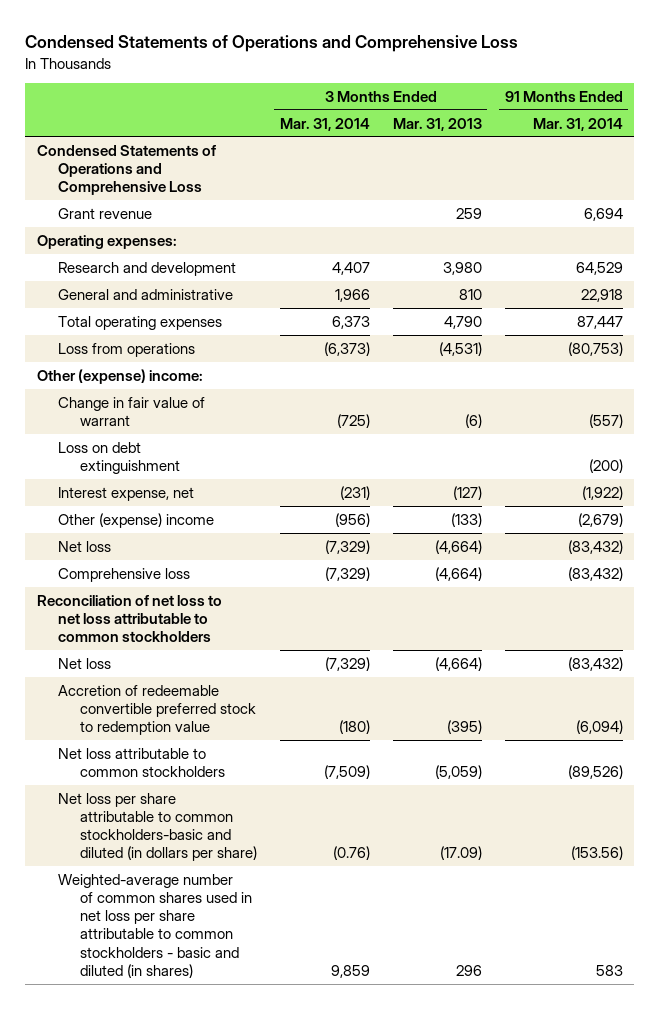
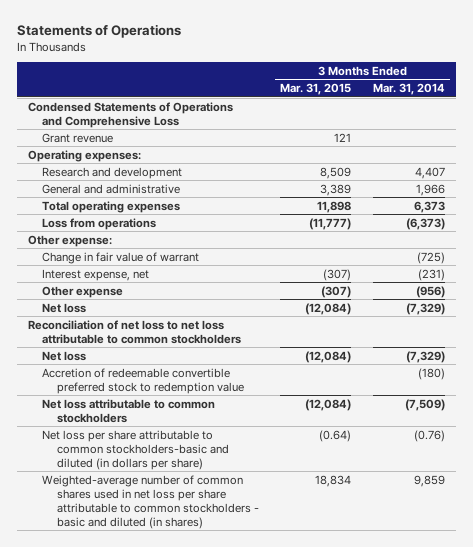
- Condensed Statements of Operations and Comprehensive Loss
+ Statements of Operations
- | 3 Months Ended Mar. 31, 2014 | 3 Months Ended Mar. 31, 2013 | 91 Months Ended Mar. 31, 2014
+ | 3 Months Ended Mar. 31, 2015 | 3 Months Ended Mar. 31, 2014
- Other (expense) income:
+ Other expense:
- Loss on debt extinguishment | | | (200)
- Other (expense) income | (956) | (133) | (2,679)
+ Other expense | (307) | (956)
- Comprehensive loss | (7,329) | (4,664) | (83,432)

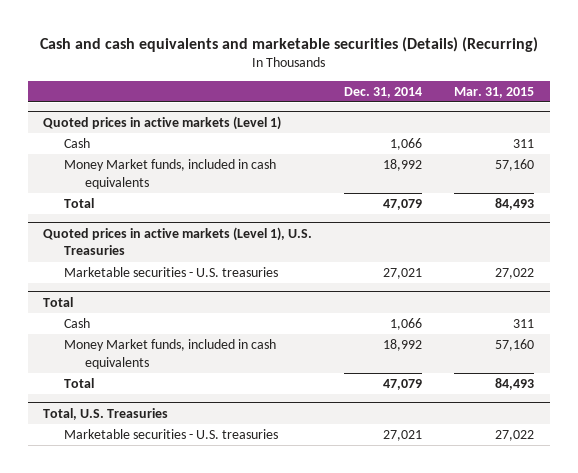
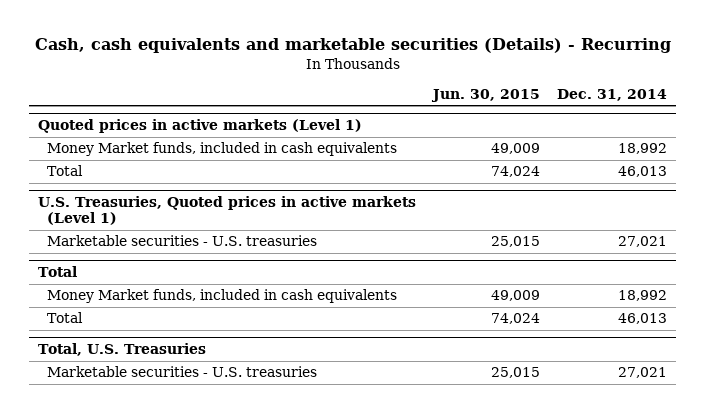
- Cash and cash equivalents and marketable securities (Details) (Recurring)
+ Cash, cash equivalents and marketable securities (Details) - Recurring
- | Dec. 31, 2014 | Mar. 31, 2015
+ | Jun. 30, 2015 | Dec. 31, 2014
@ Quoted prices in active markets (Level 1)
- Cash | 1,066 | 311
- Total | 47,079 | 84,493
- Quoted prices in active markets (Level 1), U.S. Treasuries
@ Quoted prices in active markets (Level 1)
+ Total | 74,024 | 46,013
+ U.S. Treasuries, Quoted prices in active markets (Level 1)
@ Total
- Cash | 1,066 | 311
- Total | 47,079 | 84,493
+ Total | 74,024 | 46,013

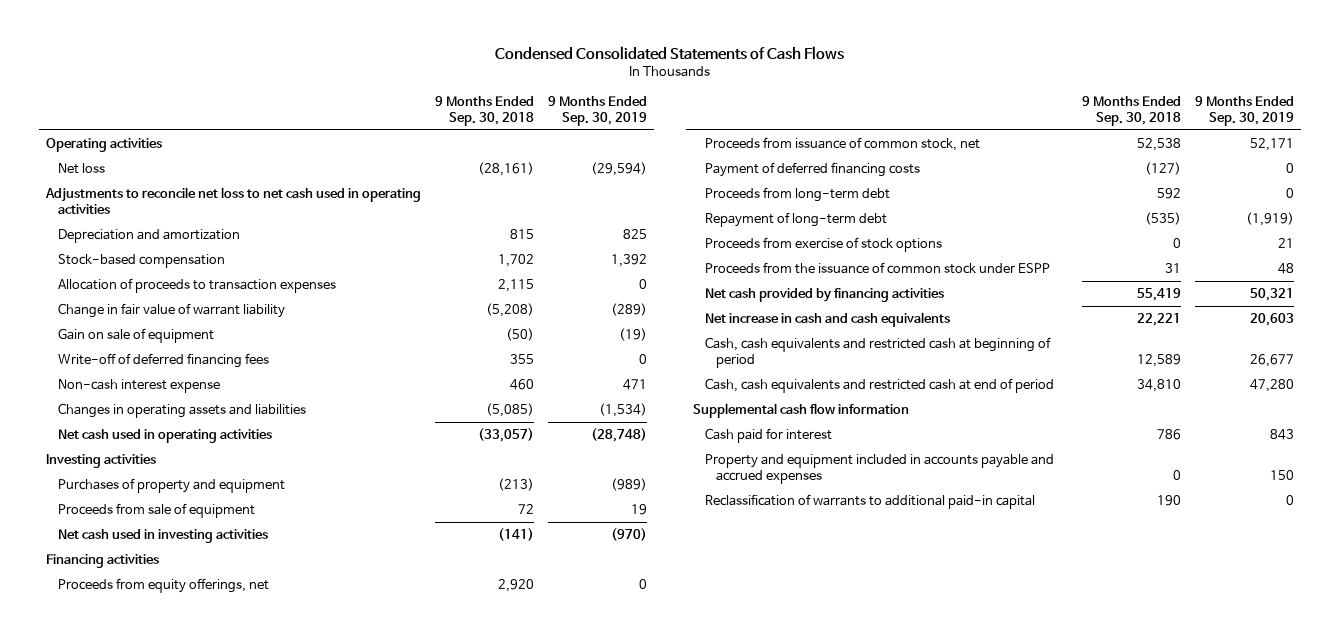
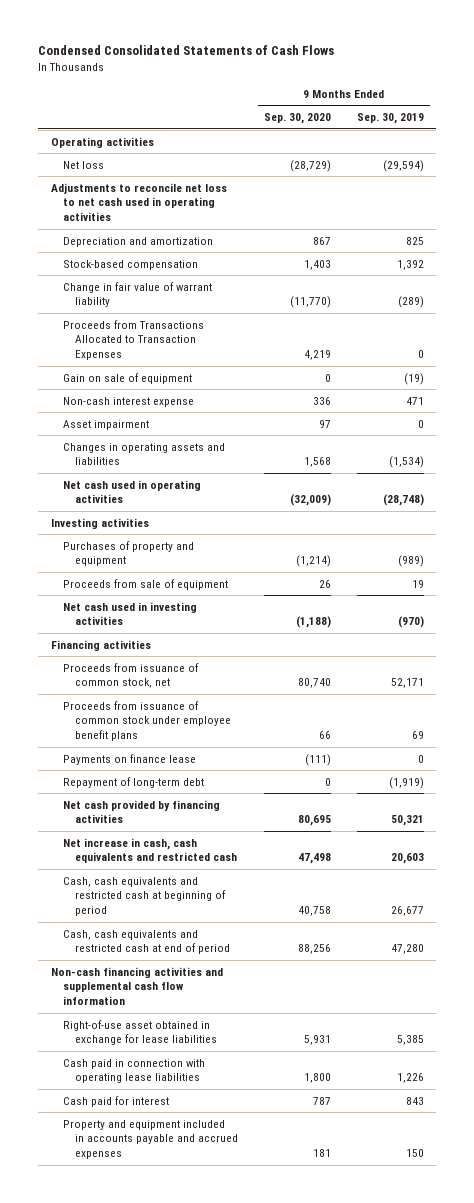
- | 9 Months Ended Sep. 30, 2018 | 9 Months Ended Sep. 30, 2019
+ | 9 Months Ended Sep. 30, 2020 | 9 Months Ended Sep. 30, 2019
- Allocation of proceeds to transaction expenses | 2,115 | 0
+ Proceeds from Transactions Allocated to Transaction Expenses | 4,219 | 0
- Write-off of deferred financing fees | 355 | 0
+ Asset impairment | 97 | 0
- Proceeds from equity offerings, net | 2,920 | 0
- Payment of deferred financing costs | (127) | 0
- Proceeds from long-term debt | 592 | 0
+ Proceeds from issuance of common stock under employee benefit plans | 66 | 69
+ Payments on finance lease | (111) | 0
- Proceeds from exercise of stock options | 0 | 21
- Proceeds from the issuance of common stock under ESPP | 31 | 48
- Net increase in cash and cash equivalents | 22,221 | 20,603
+ Net increase in cash, cash equivalents and restricted cash | 47,498 | 20,603
- Supplemental cash flow information
+ Non-cash financing activities and supplemental cash flow information
+ Right-of-use asset obtained in exchange for lease liabilities | 5,931 | 5,385
+ Cash paid in connection with operating lease liabilities | 1,800 | 1,226
- Reclassification of warrants to additional paid-in capital | 190 | 0

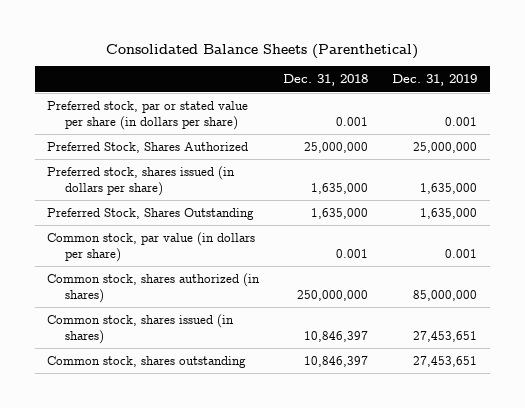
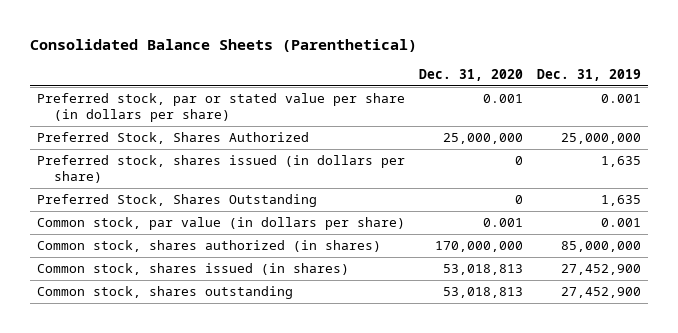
- | Dec. 31, 2018 | Dec. 31, 2019
+ | Dec. 31, 2020 | Dec. 31, 2019
- Preferred stock, shares issued (in dollars per share) | 1,635,000 | 1,635,000
- Preferred Stock, Shares Outstanding | 1,635,000 | 1,635,000
+ Preferred stock, shares issued (in dollars per share) | 0 | 1,635
+ Preferred Stock, Shares Outstanding | 0 | 1,635
- Common stock, shares issued (in shares) | 10,846,397 | 27,453,651
- Common stock, shares outstanding | 10,846,397 | 27,453,651
+ Common stock, shares issued (in shares) | 53,018,813 | 27,452,900
+ Common stock, shares outstanding | 53,018,813 | 27,452,900

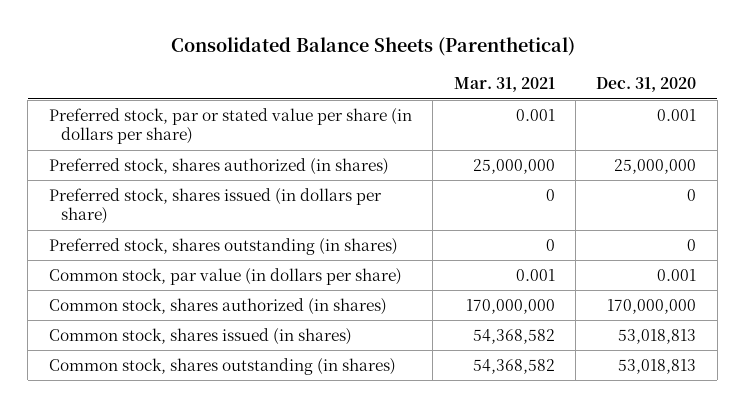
- | Dec. 31, 2020 | Dec. 31, 2019
+ | Mar. 31, 2021 | Dec. 31, 2020
- Preferred Stock, Shares Authorized | 25,000,000 | 25,000,000
+ Preferred stock, shares authorized (in shares) | 25,000,000 | 25,000,000
- Preferred Stock, Shares Outstanding | 0 | 1,635
+ Preferred stock, shares outstanding (in shares) | 0 | 0
- Common stock, shares outstanding | 53,018,813 | 27,452,900
+ Common stock, shares outstanding (in shares) | 54,368,582 | 53,018,813

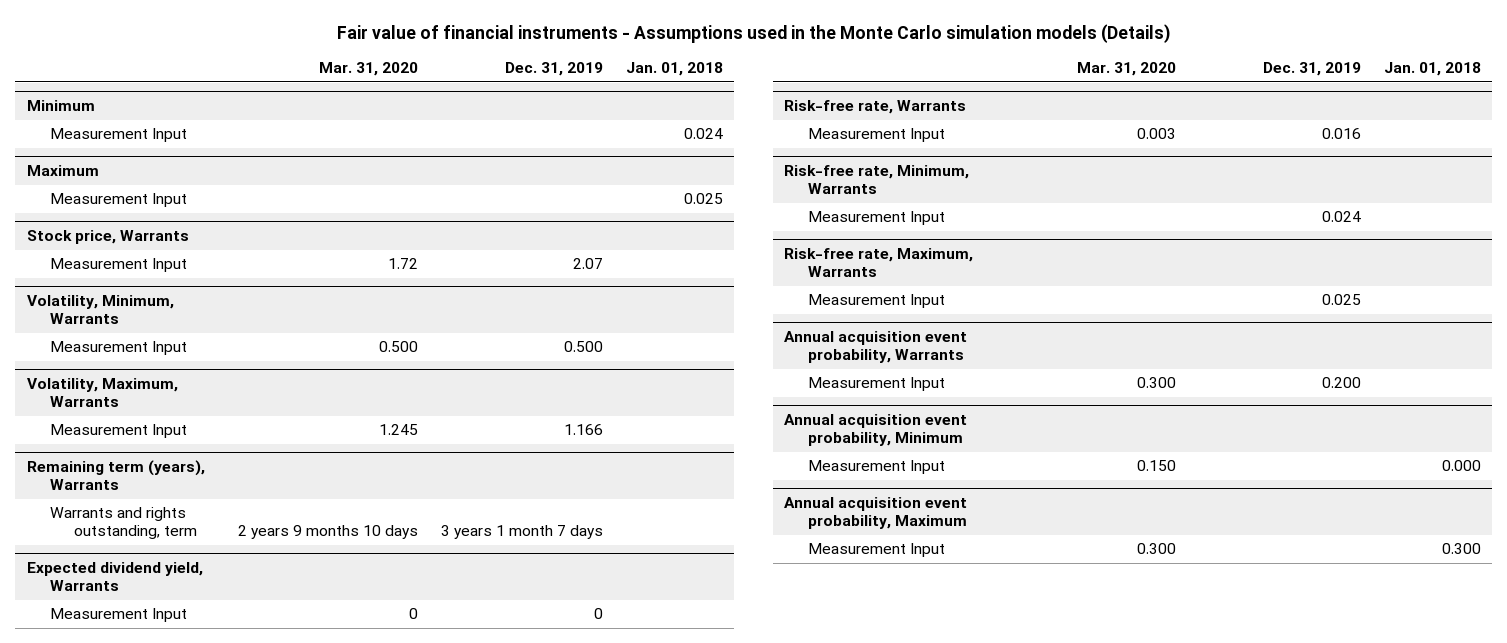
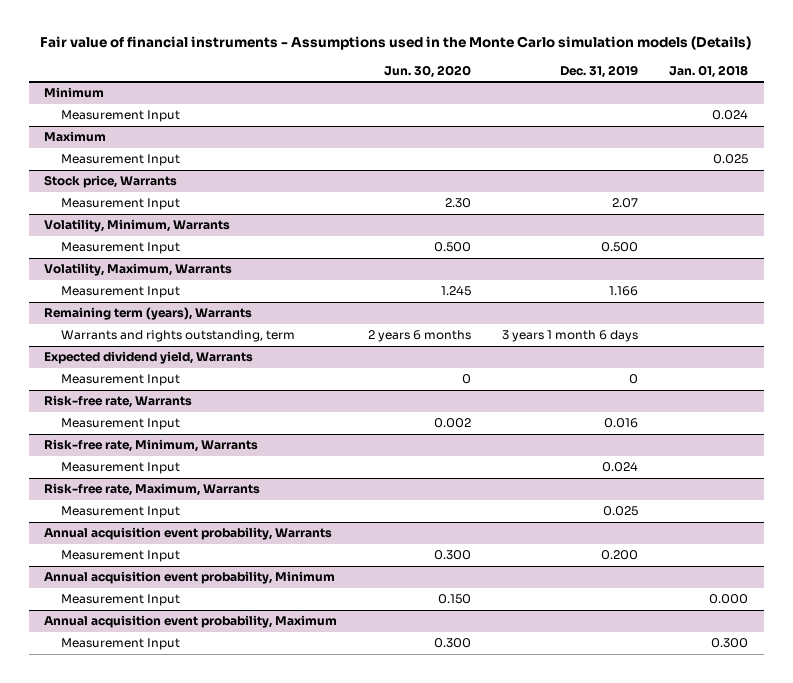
- | Mar. 31, 2020 | Dec. 31, 2019 | Jan. 01, 2018
+ | Jun. 30, 2020 | Dec. 31, 2019 | Jan. 01, 2018
@ Remaining term (years), Warrants
- Warrants and rights outstanding, term | 2 years 9 months 10 days | 3 years 1 month 7 days |
+ Warrants and rights outstanding, term | 2 years 6 months | 3 years 1 month 6 days |

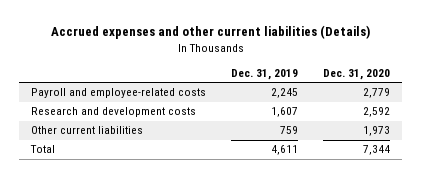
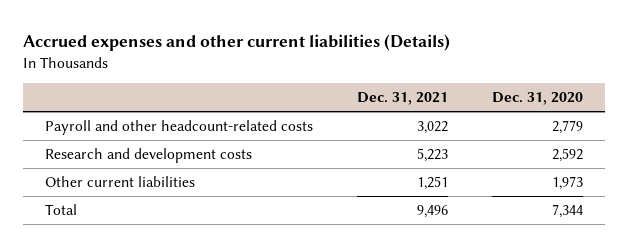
- | Dec. 31, 2019 | Dec. 31, 2020
+ | Dec. 31, 2021 | Dec. 31, 2020
- Payroll and employee-related costs | 2,245 | 2,779
+ Payroll and other headcount-related costs | 3,022 | 2,779

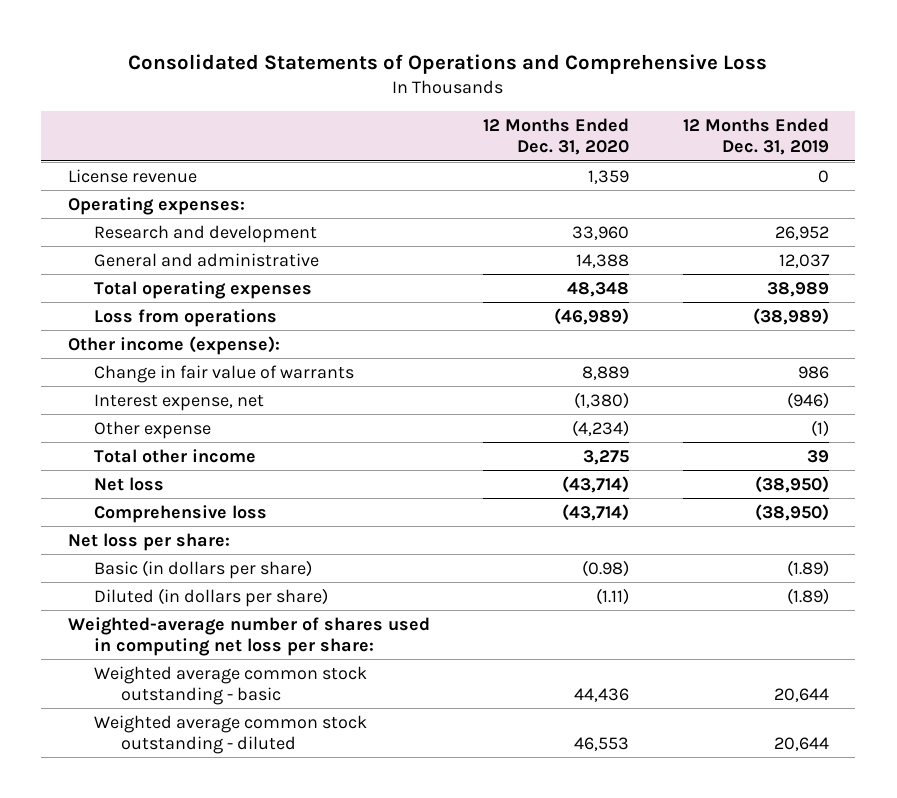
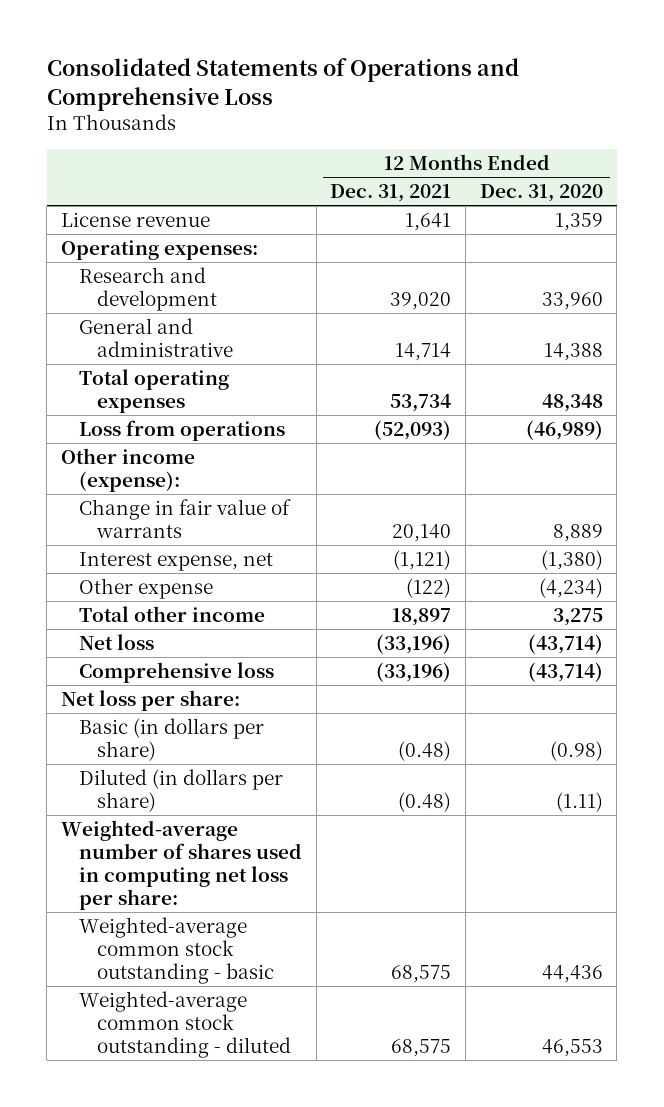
- | 12 Months Ended Dec. 31, 2020 | 12 Months Ended Dec. 31, 2019
+ | 12 Months Ended Dec. 31, 2021 | 12 Months Ended Dec. 31, 2020
- Weighted average common stock outstanding - basic | 44,436 | 20,644
- Weighted average common stock outstanding - diluted | 46,553 | 20,644
+ Weighted-average common stock outstanding - basic | 68,575 | 44,436
+ Weighted-average common stock outstanding - diluted | 68,575 | 46,553

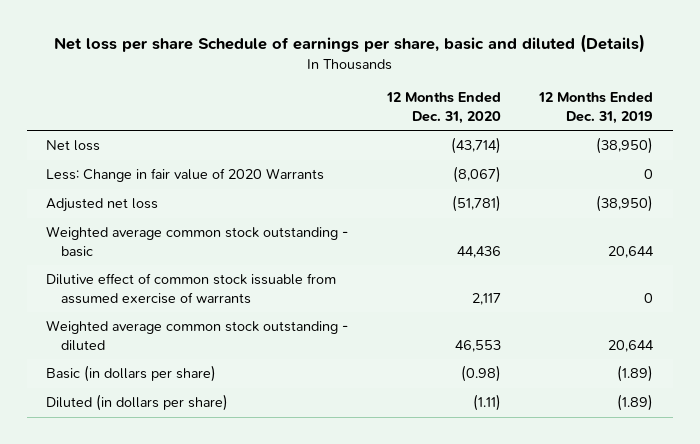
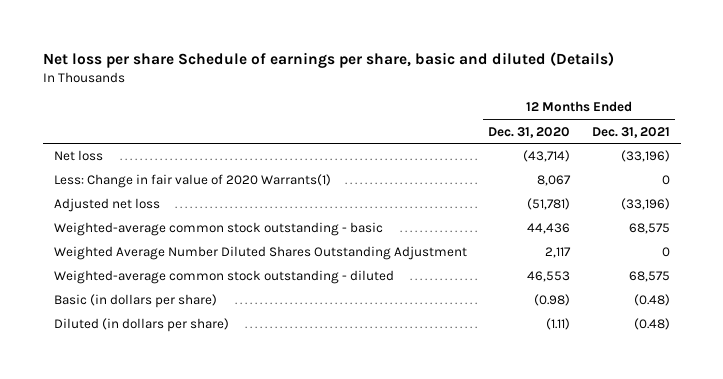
- | 12 Months Ended Dec. 31, 2020 | 12 Months Ended Dec. 31, 2019
+ | 12 Months Ended Dec. 31, 2020 | 12 Months Ended Dec. 31, 2021
- Less: Change in fair value of 2020 Warrants | (8,067) | 0
+ Less: Change in fair value of 2020 Warrants(1) | 8,067 | 0
- Weighted average common stock outstanding - basic | 44,436 | 20,644
- Dilutive effect of common stock issuable from assumed exercise of warrants | 2,117 | 0
- Weighted average common stock outstanding - diluted | 46,553 | 20,644
+ Weighted-average common stock outstanding - basic | 44,436 | 68,575
+ Weighted Average Number Diluted Shares Outstanding Adjustment | 2,117 | 0
+ Weighted-average common stock outstanding - diluted | 46,553 | 68,575

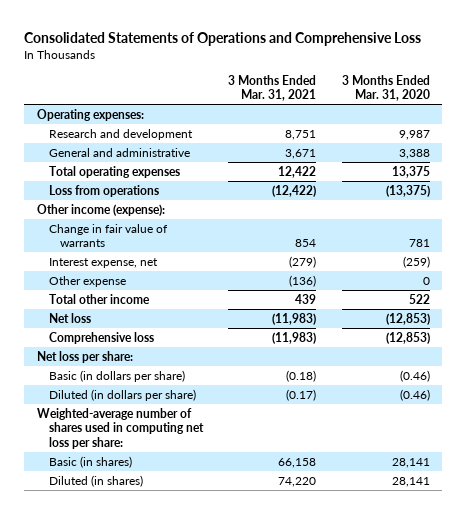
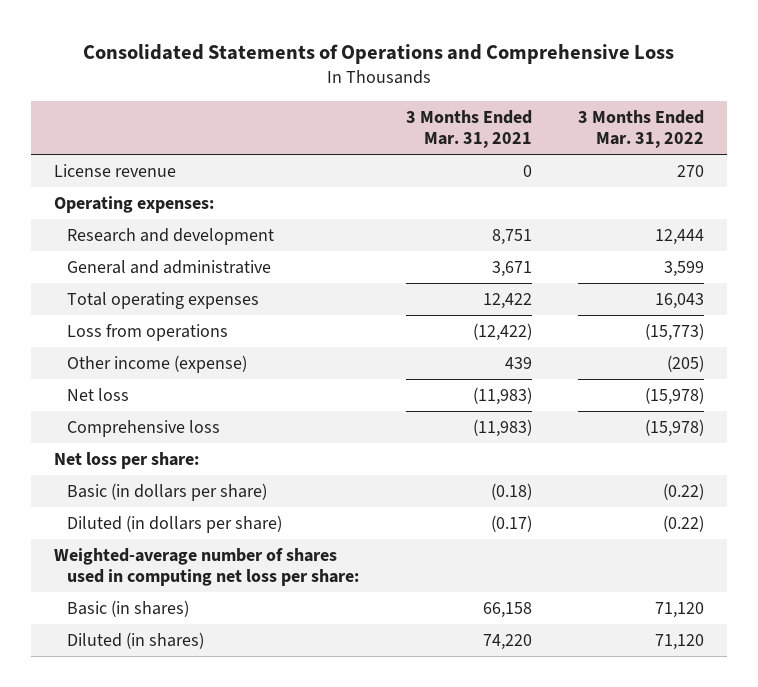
- | 3 Months Ended Mar. 31, 2021 | 3 Months Ended Mar. 31, 2020
+ | 3 Months Ended Mar. 31, 2021 | 3 Months Ended Mar. 31, 2022
+ License revenue | 0 | 270
- Other income (expense):
- Change in fair value of warrants | 854 | 781
- Interest expense, net | (279) | (259)
- Other expense | (136) | 0
- Total other income | 439 | 522
+ Other income (expense) | 439 | (205)

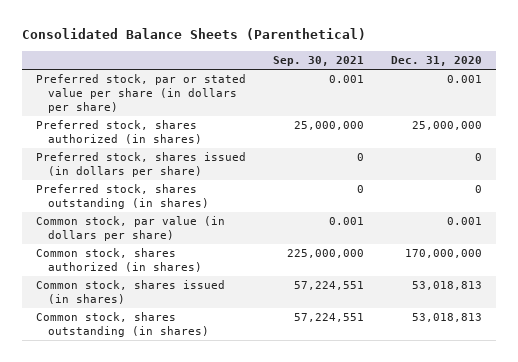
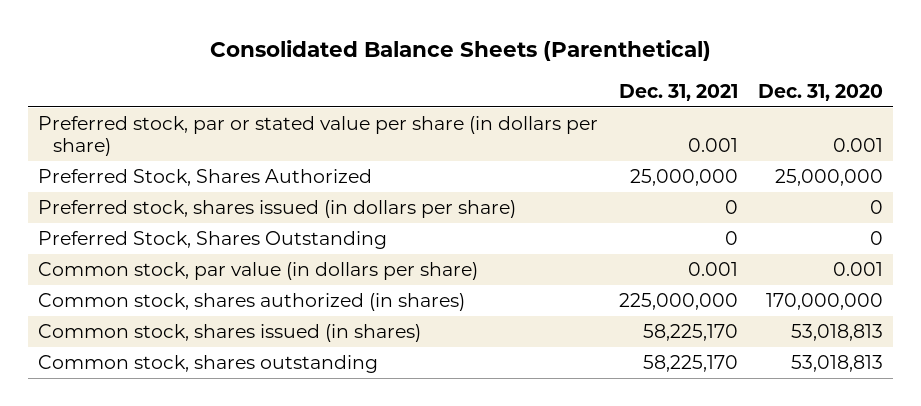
- | Sep. 30, 2021 | Dec. 31, 2020
+ | Dec. 31, 2021 | Dec. 31, 2020
- Preferred stock, shares authorized (in shares) | 25,000,000 | 25,000,000
+ Preferred Stock, Shares Authorized | 25,000,000 | 25,000,000
- Preferred stock, shares outstanding (in shares) | 0 | 0
+ Preferred Stock, Shares Outstanding | 0 | 0
- Common stock, shares outstanding (in shares) | 57,224,551 | 53,018,813
+ Common stock, shares outstanding | 58,225,170 | 53,018,813

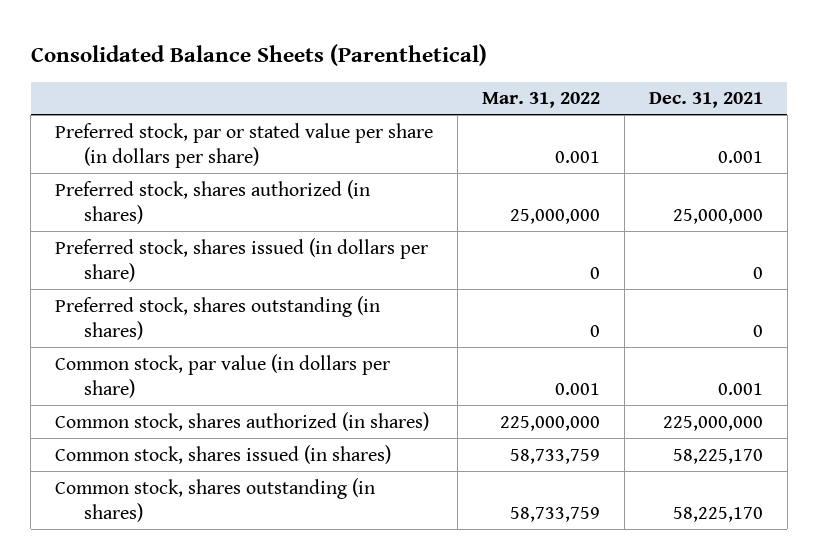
- | Dec. 31, 2021 | Dec. 31, 2020
+ | Mar. 31, 2022 | Dec. 31, 2021
- Preferred Stock, Shares Authorized | 25,000,000 | 25,000,000
+ Preferred stock, shares authorized (in shares) | 25,000,000 | 25,000,000
- Preferred Stock, Shares Outstanding | 0 | 0
+ Preferred stock, shares outstanding (in shares) | 0 | 0
- Common stock, shares outstanding | 58,225,170 | 53,018,813
+ Common stock, shares outstanding (in shares) | 58,733,759 | 58,225,170

